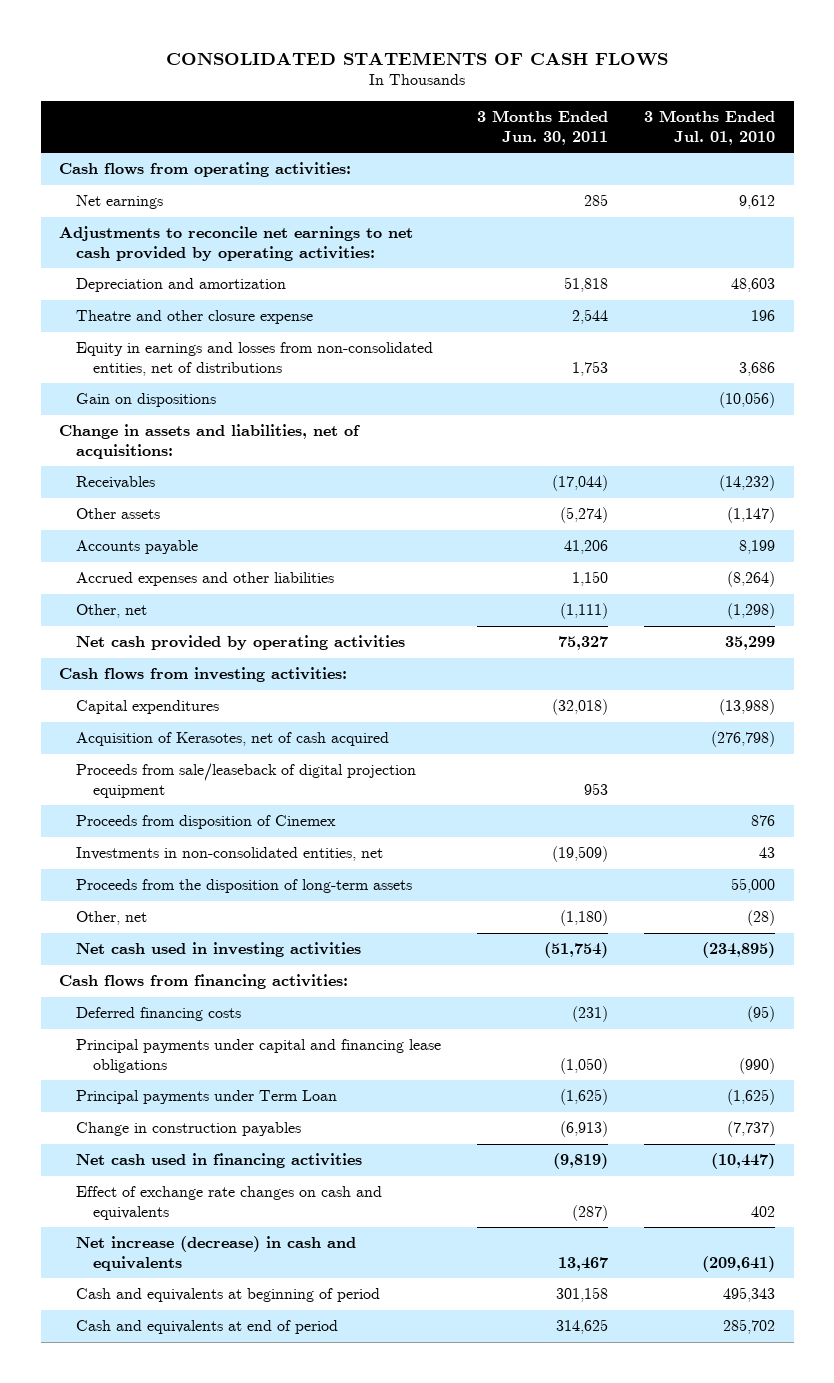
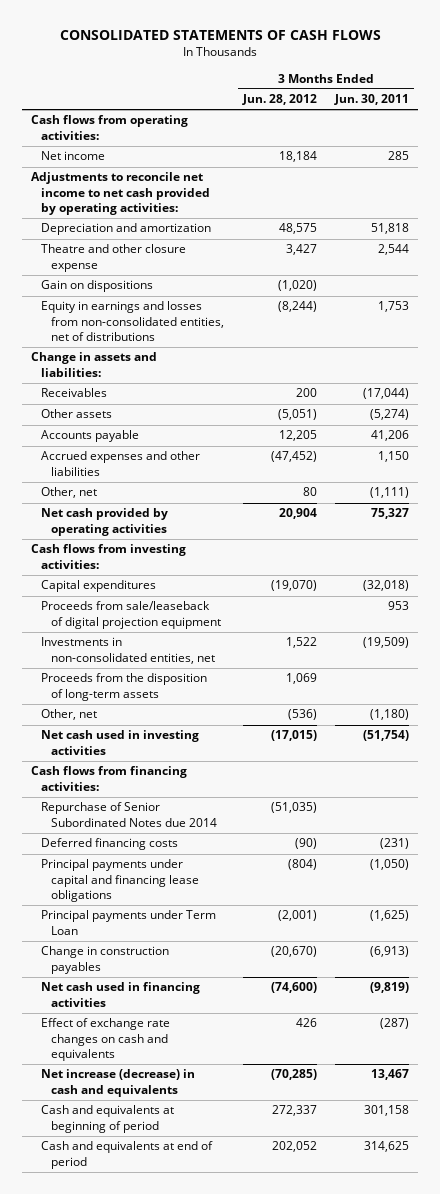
- | 3 Months Ended Jun. 30, 2011 | 3 Months Ended Jul. 01, 2010
+ | 3 Months Ended Jun. 28, 2012 | 3 Months Ended Jun. 30, 2011
- Net earnings | 285 | 9,612
- Adjustments to reconcile net earnings to net cash provided by operating activities:
+ Net income | 18,184 | 285
+ Adjustments to reconcile net income to net cash provided by operating activities:
- Change in assets and liabilities, net of acquisitions:
moved down: Equity in earnings and losses from non-consolidated entities, net of distributions | (8,244) | 1,753
+ Change in assets and liabilities:
- Acquisition of Kerasotes, net of cash acquired | | (276,798)
- Proceeds from disposition of Cinemex | | 876
+ Repurchase of Senior Subordinated Notes due 2014 | (51,035) |

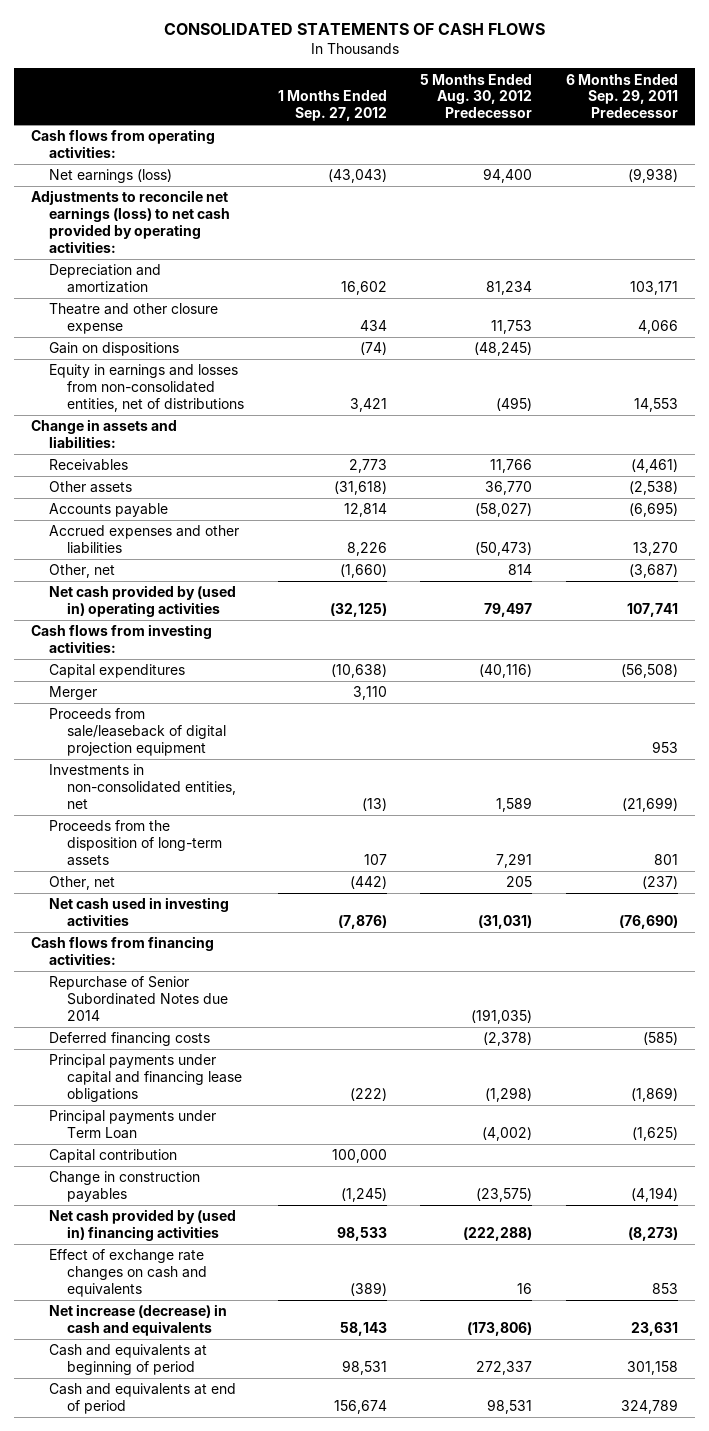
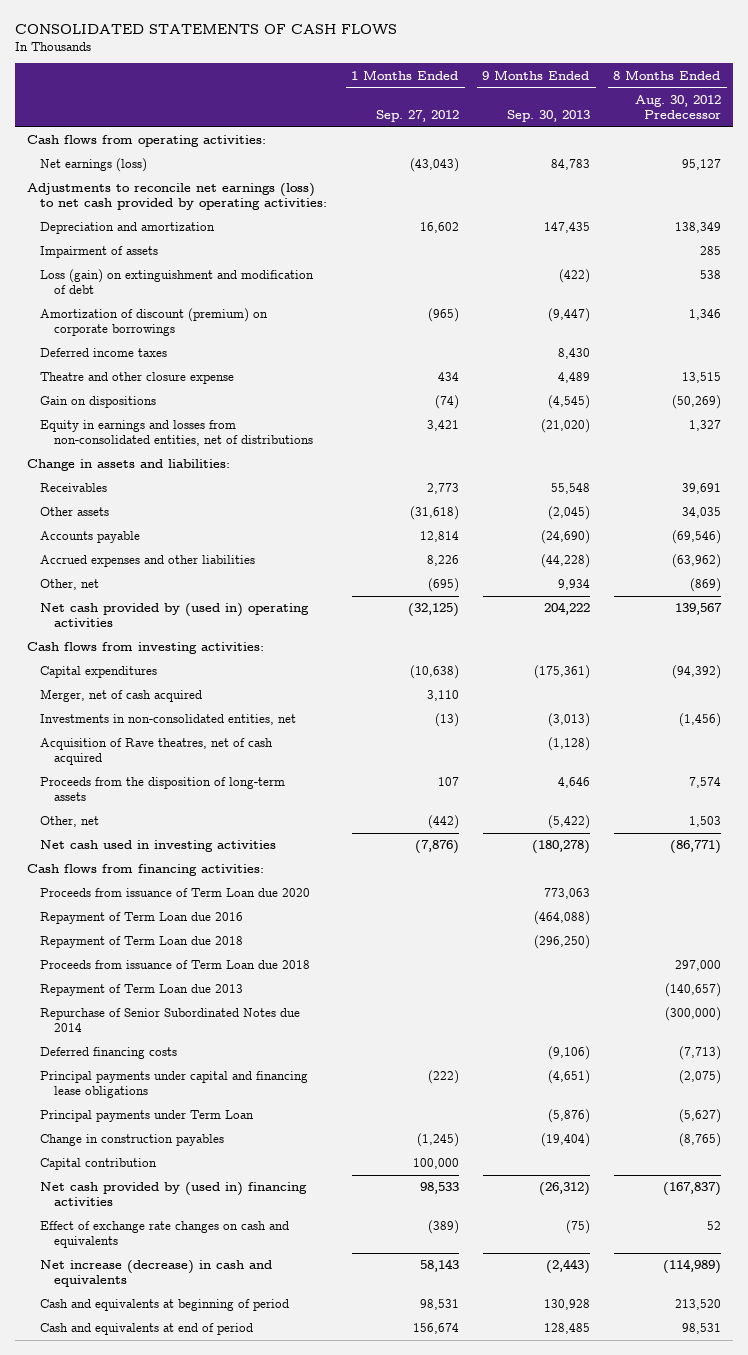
- | 1 Months Ended Sep. 27, 2012 | 5 Months Ended Aug. 30, 2012 Predecessor | 6 Months Ended Sep. 29, 2011 Predecessor
+ | 1 Months Ended Sep. 27, 2012 | 9 Months Ended Sep. 30, 2013 | 8 Months Ended Aug. 30, 2012 Predecessor
+ Impairment of assets | | | 285
+ Loss (gain) on extinguishment and modification of debt | | (422) | 538
+ Amortization of discount (premium) on corporate borrowings | (965) | (9,447) | 1,346
+ Deferred income taxes | | 8,430 |
- Other, net | (1,660) | 814 | (3,687)
+ Other, net | (695) | 9,934 | (869)
- Merger | 3,110 | |
- Proceeds from sale/leaseback of digital projection equipment | | | 953
+ Merger, net of cash acquired | 3,110 | |
+ Acquisition of Rave theatres, net of cash acquired | | (1,128) |
+ Proceeds from issuance of Term Loan due 2020 | | 773,063 |
+ Repayment of Term Loan due 2016 | | (464,088) |
+ Repayment of Term Loan due 2018 | | (296,250) |
+ Proceeds from issuance of Term Loan due 2018 | | | 297,000
+ Repayment of Term Loan due 2013 | | | (140,657)
moved down: Capital contribution | 100,000 | |

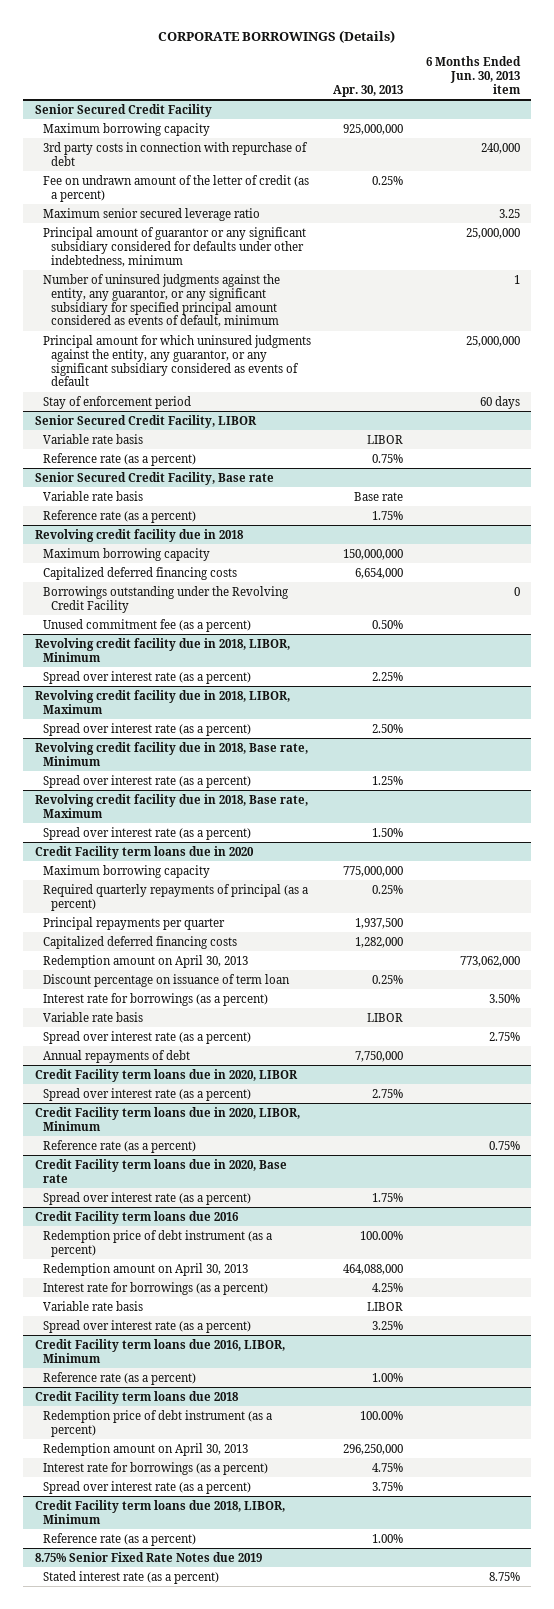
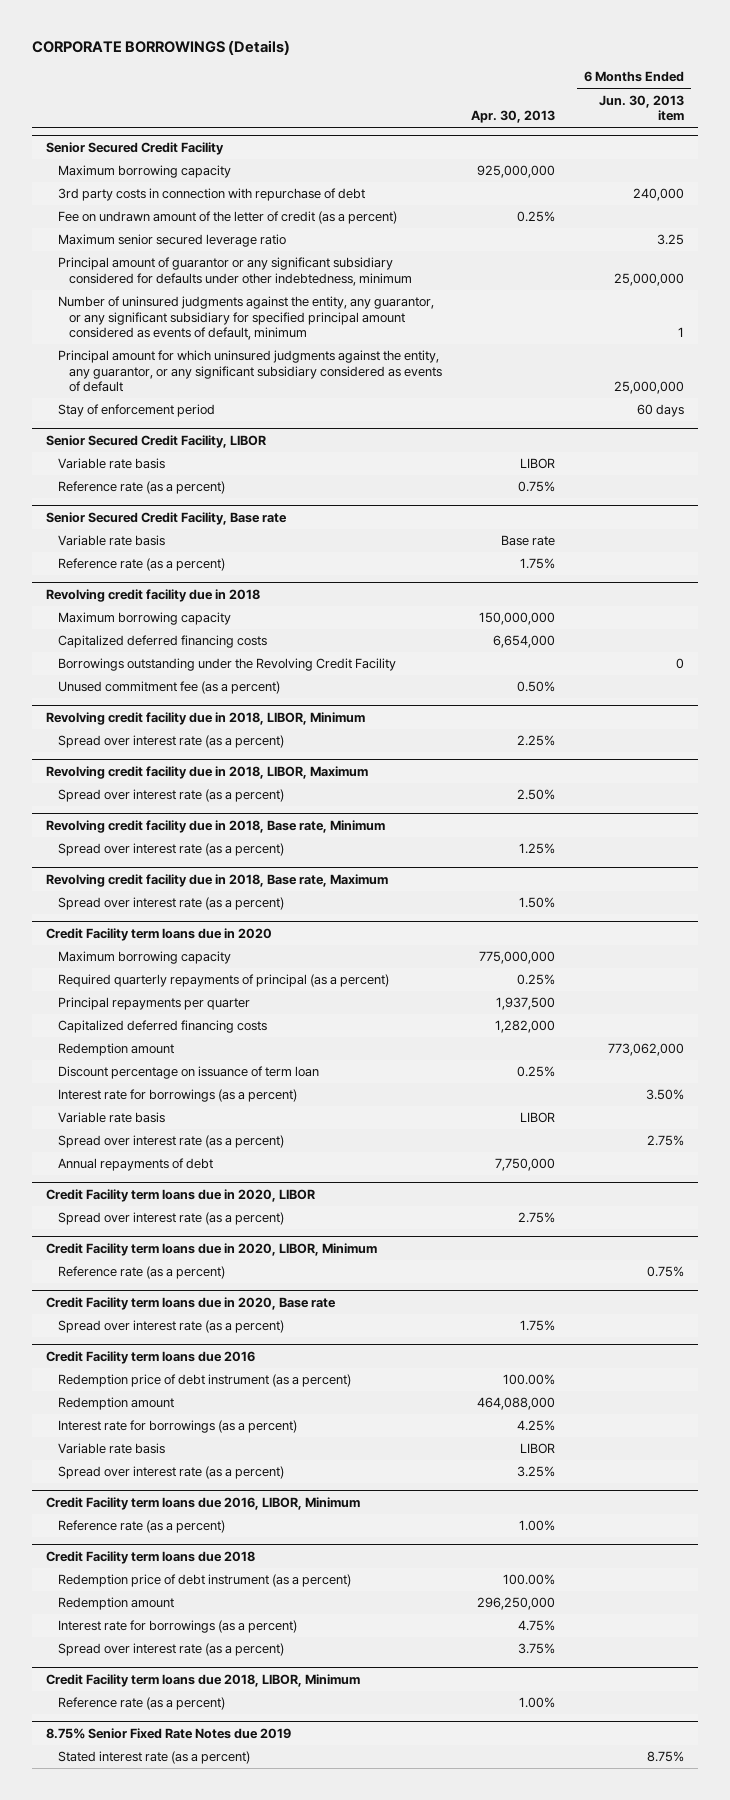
@ Credit Facility term loans due in 2020
- Redemption amount on April 30, 2013 | | 773,062,000
+ Redemption amount | | 773,062,000
@ Credit Facility term loans due 2016
- Redemption amount on April 30, 2013 | 464,088,000 |
+ Redemption amount | 464,088,000 |
@ Credit Facility term loans due 2018
- Redemption amount on April 30, 2013 | 296,250,000 |
+ Redemption amount | 296,250,000 |

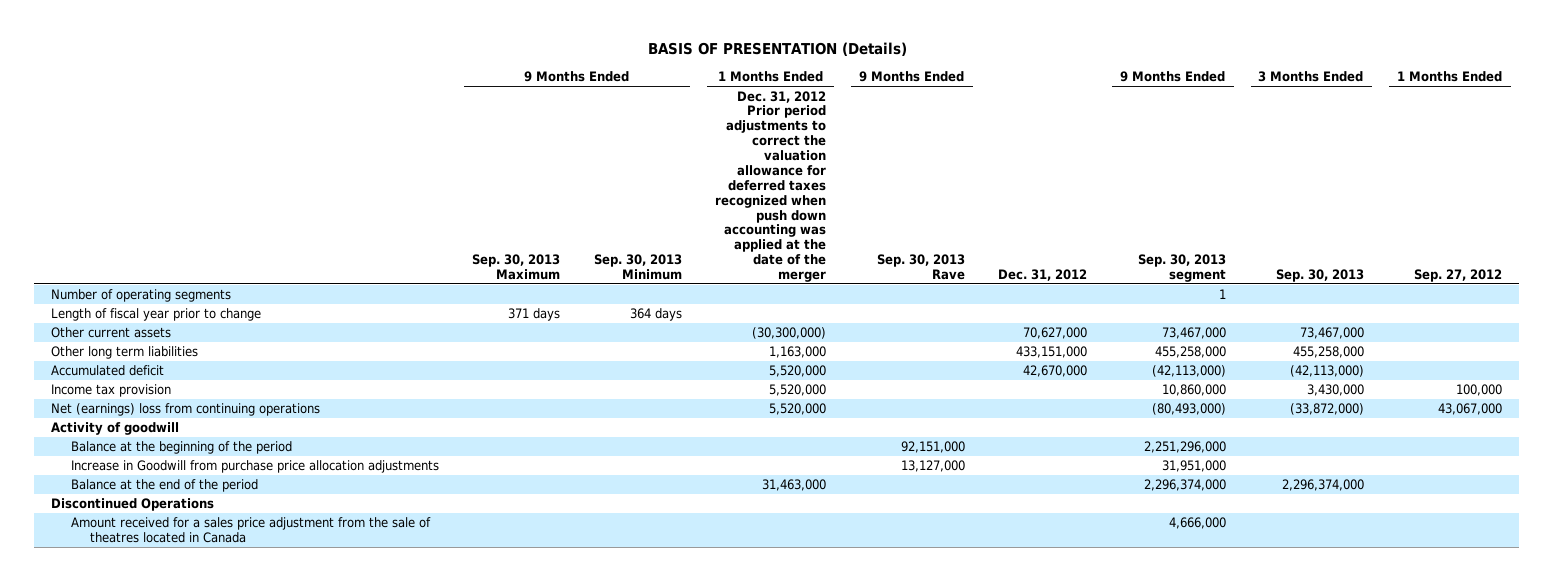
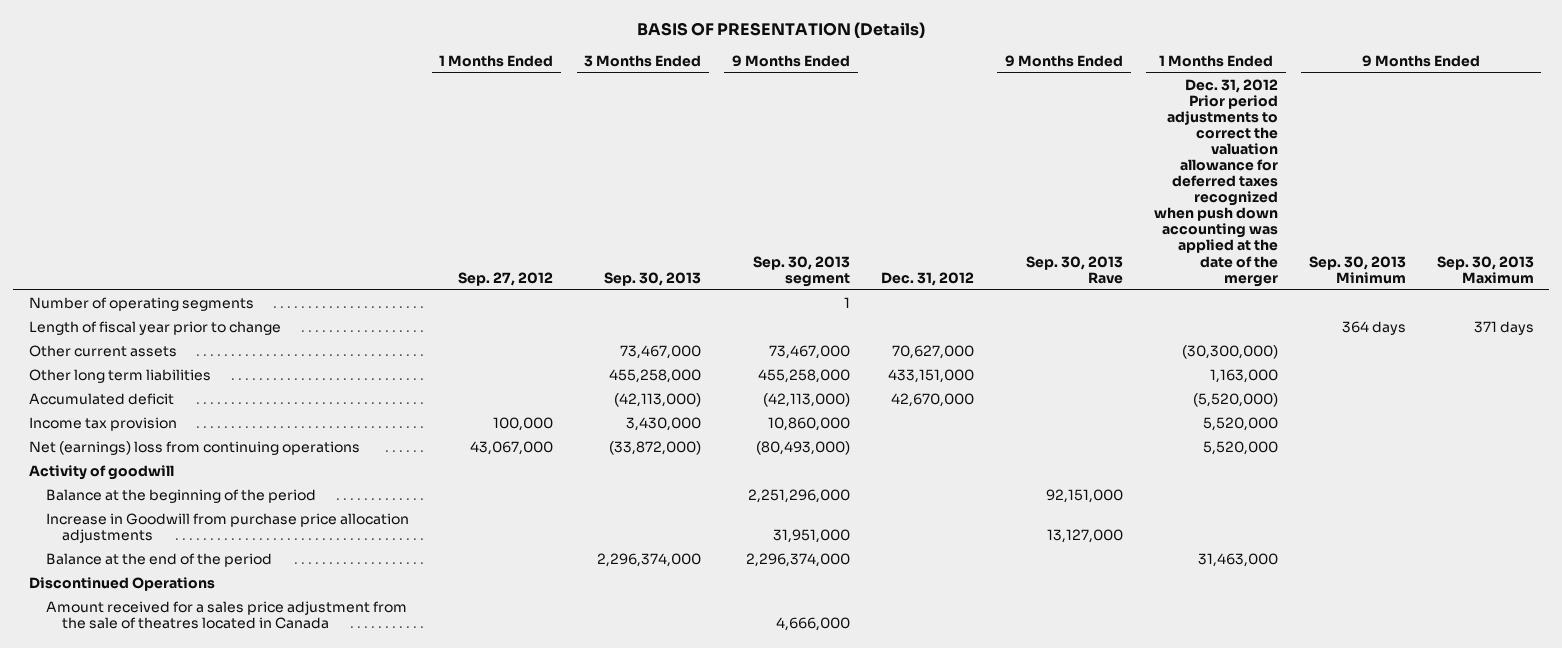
- | 9 Months Ended Sep. 30, 2013 Maximum | 9 Months Ended Sep. 30, 2013 Minimum | 1 Months Ended Dec. 31, 2012 Prior period adjustments to correct the valuation allowance for deferred taxes recognized when push down accounting was applied at the date of the merger | 9 Months Ended Sep. 30, 2013 Rave | Dec. 31, 2012 | 9 Months Ended Sep. 30, 2013 segment | 3 Months Ended Sep. 30, 2013 | 1 Months Ended Sep. 27, 2012
+ | 1 Months Ended Sep. 27, 2012 | 3 Months Ended Sep. 30, 2013 | 9 Months Ended Sep. 30, 2013 segment | Dec. 31, 2012 | 9 Months Ended Sep. 30, 2013 Rave | 1 Months Ended Dec. 31, 2012 Prior period adjustments to correct the valuation allowance for deferred taxes recognized when push down accounting was applied at the date of the merger | 9 Months Ended Sep. 30, 2013 Minimum | 9 Months Ended Sep. 30, 2013 Maximum
- Accumulated deficit | | | 5,520,000 | | 42,670,000 | (42,113,000) | (42,113,000) |
+ Accumulated deficit | | (42,113,000) | (42,113,000) | 42,670,000 | | (5,520,000) | |

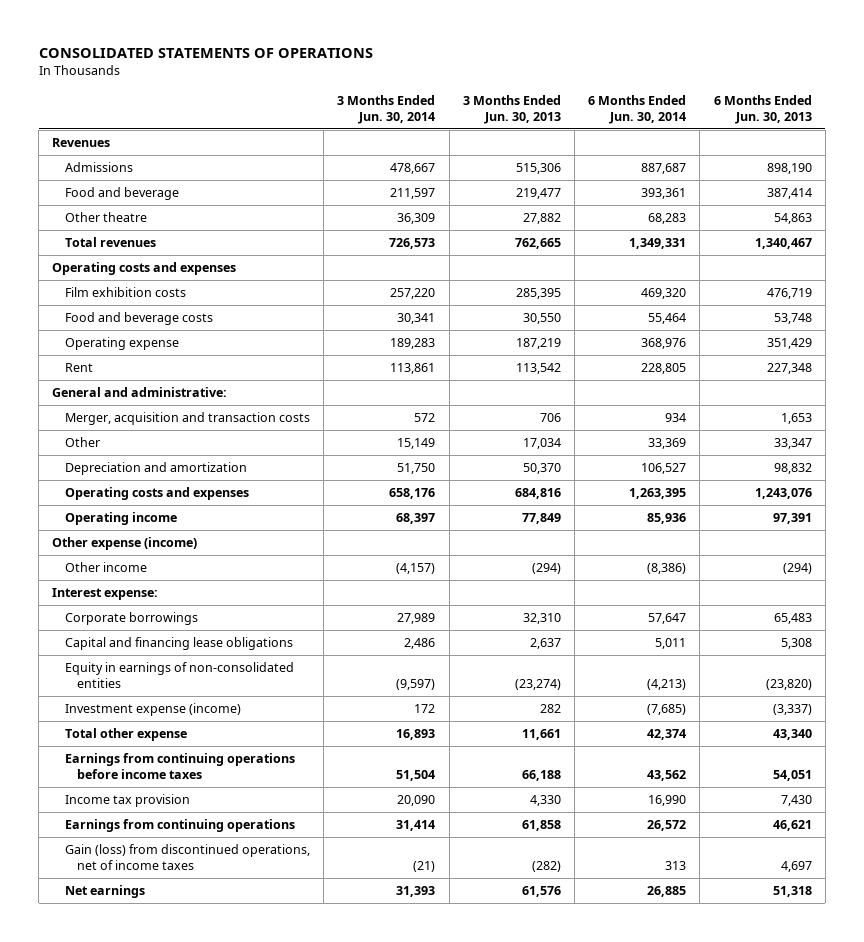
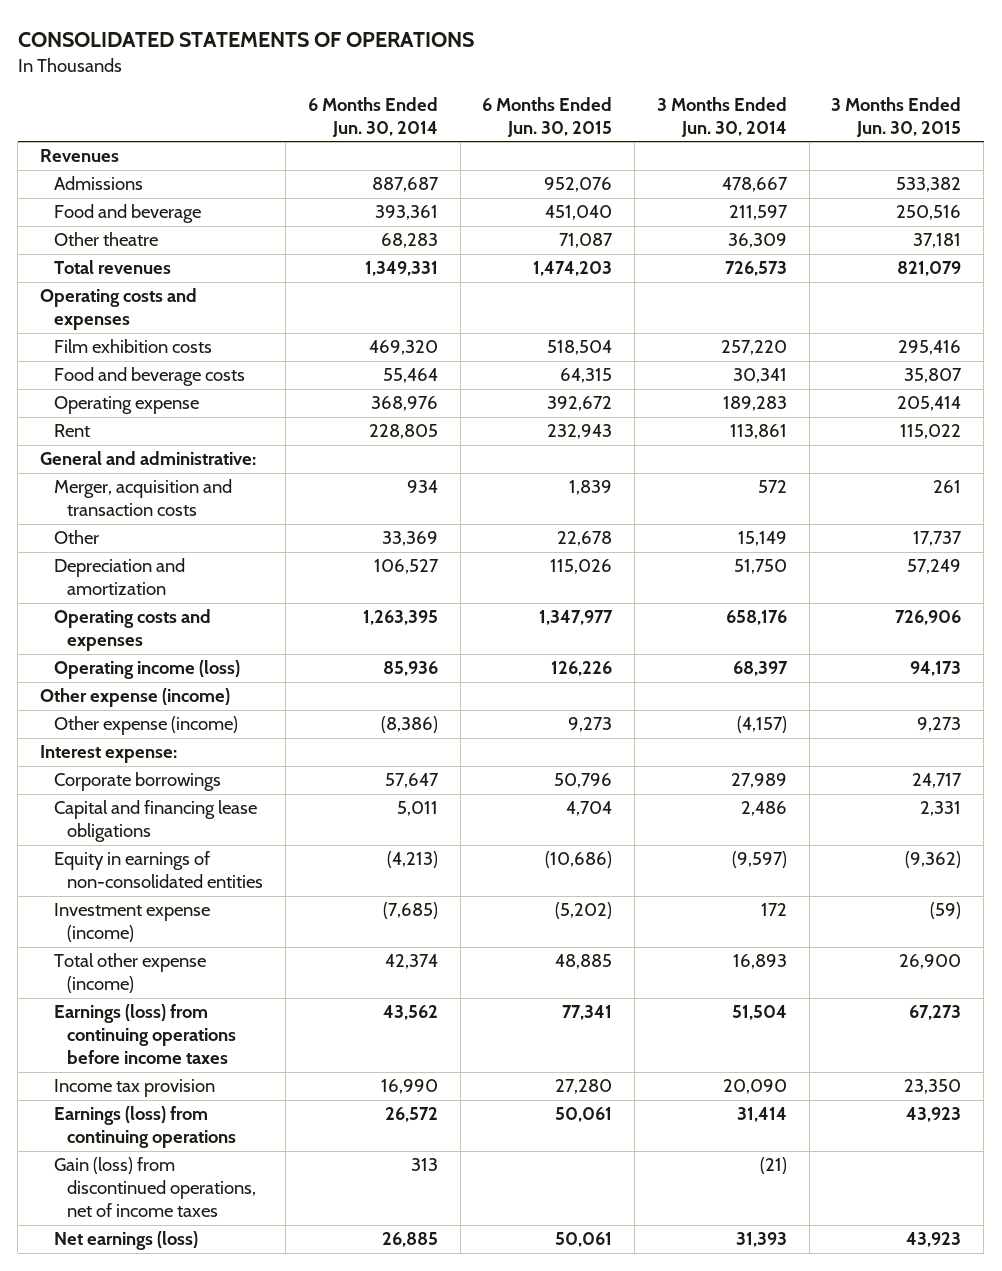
- | 3 Months Ended Jun. 30, 2014 | 3 Months Ended Jun. 30, 2013 | 6 Months Ended Jun. 30, 2014 | 6 Months Ended Jun. 30, 2013
+ | 6 Months Ended Jun. 30, 2014 | 6 Months Ended Jun. 30, 2015 | 3 Months Ended Jun. 30, 2014 | 3 Months Ended Jun. 30, 2015
- Operating income | 68,397 | 77,849 | 85,936 | 97,391
+ Operating income (loss) | 85,936 | 126,226 | 68,397 | 94,173
- Other income | (4,157) | (294) | (8,386) | (294)
+ Other expense (income) | (8,386) | 9,273 | (4,157) | 9,273
- Total other expense | 16,893 | 11,661 | 42,374 | 43,340
- Earnings from continuing operations before income taxes | 51,504 | 66,188 | 43,562 | 54,051
+ Total other expense (income) | 42,374 | 48,885 | 16,893 | 26,900
+ Earnings (loss) from continuing operations before income taxes | 43,562 | 77,341 | 51,504 | 67,273
- Earnings from continuing operations | 31,414 | 61,858 | 26,572 | 46,621
+ Earnings (loss) from continuing operations | 26,572 | 50,061 | 31,414 | 43,923
- Net earnings | 31,393 | 61,576 | 26,885 | 51,318
+ Net earnings (loss) | 26,885 | 50,061 | 31,393 | 43,923

